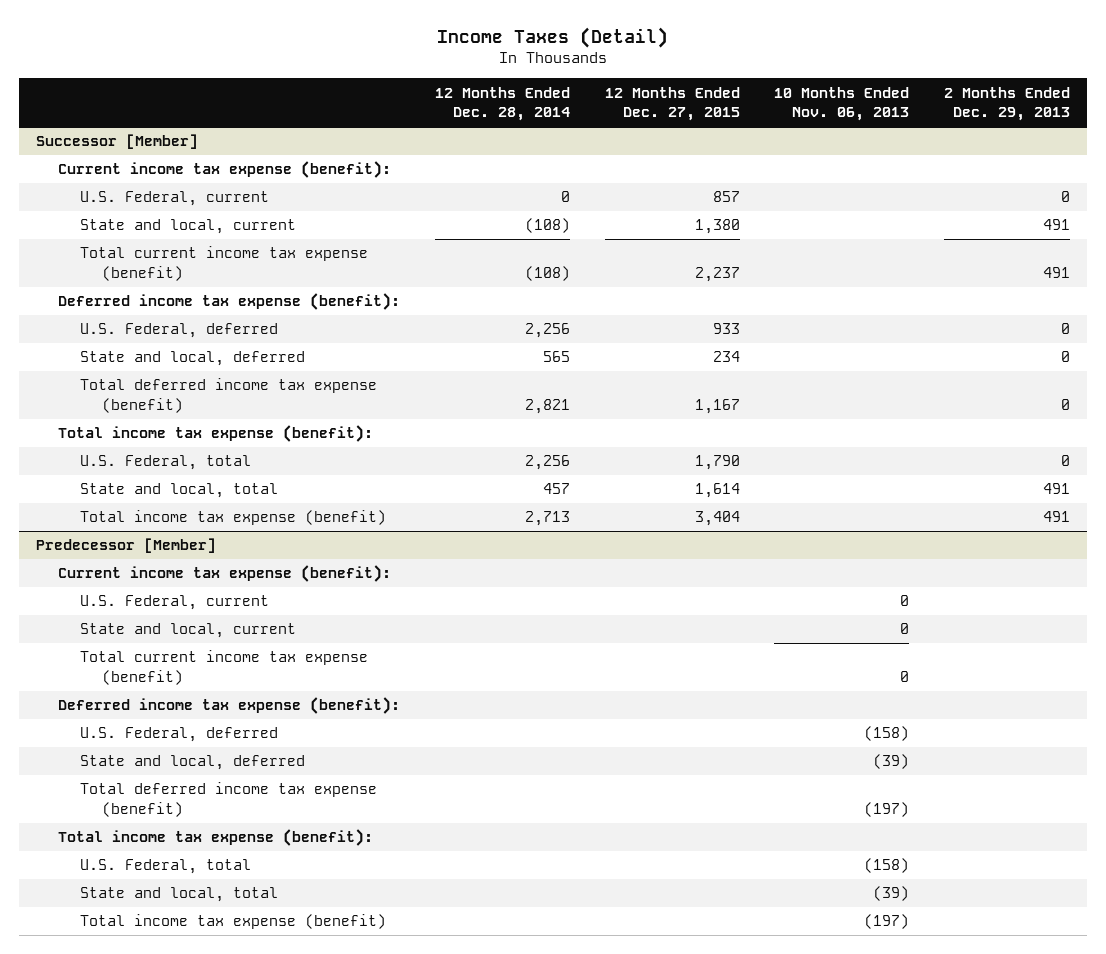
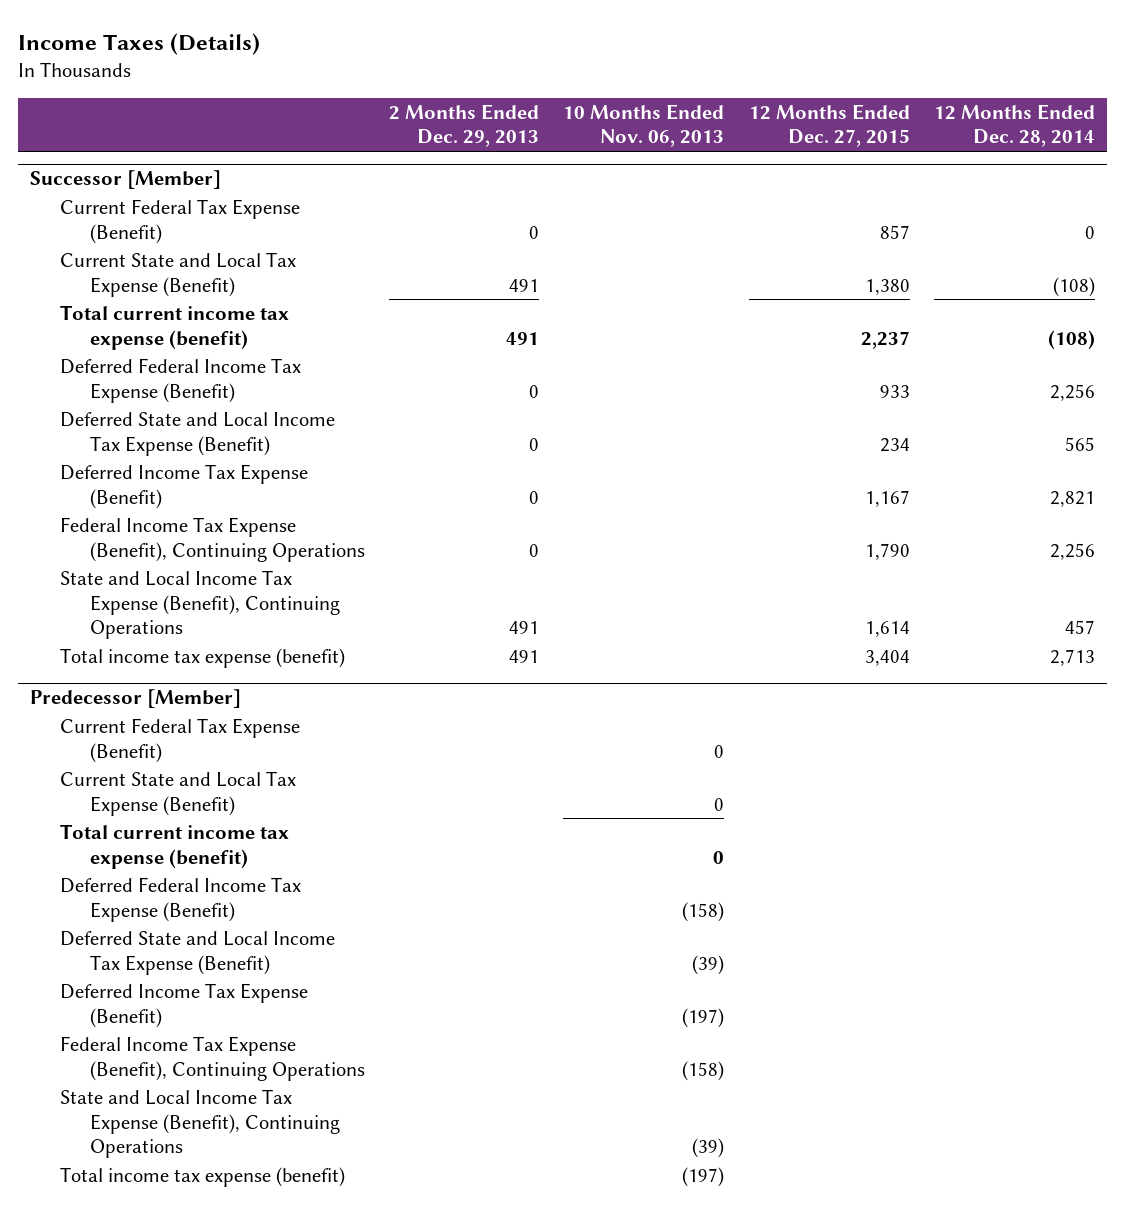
- Income Taxes (Detail)
+ Income Taxes (Details)
- | 12 Months Ended Dec. 28, 2014 | 12 Months Ended Dec. 27, 2015 | 10 Months Ended Nov. 06, 2013 | 2 Months Ended Dec. 29, 2013
+ | 2 Months Ended Dec. 29, 2013 | 10 Months Ended Nov. 06, 2013 | 12 Months Ended Dec. 27, 2015 | 12 Months Ended Dec. 28, 2014
@ Successor [Member]
- Current income tax expense (benefit):
- U.S. Federal, current | 0 | 857 | | 0
- State and local, current | (108) | 1,380 | | 491
+ Current Federal Tax Expense (Benefit) | 0 | | 857 | 0
+ Current State and Local Tax Expense (Benefit) | 491 | | 1,380 | (108)
- Deferred income tax expense (benefit):
- U.S. Federal, deferred | 2,256 | 933 | | 0
- State and local, deferred | 565 | 234 | | 0
- Total deferred income tax expense (benefit) | 2,821 | 1,167 | | 0
- Total income tax expense (benefit):
- U.S. Federal, total | 2,256 | 1,790 | | 0
- State and local, total | 457 | 1,614 | | 491
+ Deferred Federal Income Tax Expense (Benefit) | 0 | | 933 | 2,256
+ Deferred State and Local Income Tax Expense (Benefit) | 0 | | 234 | 565
+ Deferred Income Tax Expense (Benefit) | 0 | | 1,167 | 2,821
+ Federal Income Tax Expense (Benefit), Continuing Operations | 0 | | 1,790 | 2,256
+ State and Local Income Tax Expense (Benefit), Continuing Operations | 491 | | 1,614 | 457
@ Predecessor [Member]
- Current income tax expense (benefit):
- U.S. Federal, current | | | 0 |
- State and local, current | | | 0 |
+ Current Federal Tax Expense (Benefit) | | 0 | |
+ Current State and Local Tax Expense (Benefit) | | 0 | |
- Deferred income tax expense (benefit):
- U.S. Federal, deferred | | | (158) |
- State and local, deferred | | | (39) |
- Total deferred income tax expense (benefit) | | | (197) |
- Total income tax expense (benefit):
- U.S. Federal, total | | | (158) |
- State and local, total | | | (39) |
+ Deferred Federal Income Tax Expense (Benefit) | | (158) | |
+ Deferred State and Local Income Tax Expense (Benefit) | | (39) | |
+ Deferred Income Tax Expense (Benefit) | | (197) | |
+ Federal Income Tax Expense (Benefit), Continuing Operations | | (158) | |
+ State and Local Income Tax Expense (Benefit), Continuing Operations | | (39) | |

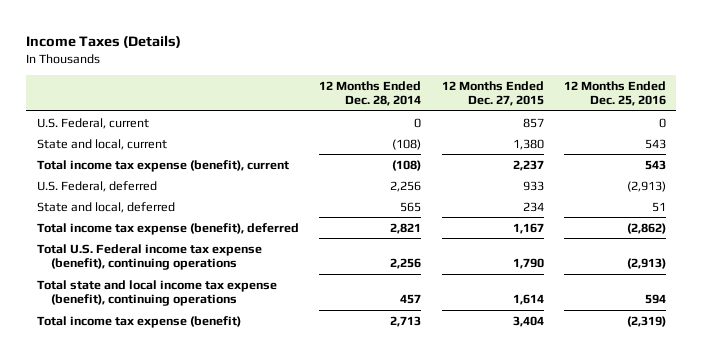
- | 2 Months Ended Dec. 29, 2013 | 10 Months Ended Nov. 06, 2013 | 12 Months Ended Dec. 27, 2015 | 12 Months Ended Dec. 28, 2014
+ | 12 Months Ended Dec. 28, 2014 | 12 Months Ended Dec. 27, 2015 | 12 Months Ended Dec. 25, 2016
- Successor [Member]
- Current Federal Tax Expense (Benefit) | 0 | | 857 | 0
- Current State and Local Tax Expense (Benefit) | 491 | | 1,380 | (108)
- Total current income tax expense (benefit) | 491 | | 2,237 | (108)
- Deferred Federal Income Tax Expense (Benefit) | 0 | | 933 | 2,256
- Deferred State and Local Income Tax Expense (Benefit) | 0 | | 234 | 565
- Deferred Income Tax Expense (Benefit) | 0 | | 1,167 | 2,821
- Federal Income Tax Expense (Benefit), Continuing Operations | 0 | | 1,790 | 2,256
- State and Local Income Tax Expense (Benefit), Continuing Operations | 491 | | 1,614 | 457
+ U.S. Federal, current | 0 | 857 | 0
+ State and local, current | (108) | 1,380 | 543
+ Total income tax expense (benefit), current | (108) | 2,237 | 543
+ U.S. Federal, deferred | 2,256 | 933 | (2,913)
+ State and local, deferred | 565 | 234 | 51
+ Total income tax expense (benefit), deferred | 2,821 | 1,167 | (2,862)
+ Total U.S. Federal income tax expense (benefit), continuing operations | 2,256 | 1,790 | (2,913)
+ Total state and local income tax expense (benefit), continuing operations | 457 | 1,614 | 594
- Predecessor [Member]
- Current Federal Tax Expense (Benefit) | | 0 | |
- Current State and Local Tax Expense (Benefit) | | 0 | |
- Total current income tax expense (benefit) | | 0 | |
- Deferred Federal Income Tax Expense (Benefit) | | (158) | |
- Deferred State and Local Income Tax Expense (Benefit) | | (39) | |
- Deferred Income Tax Expense (Benefit) | | (197) | |
- Federal Income Tax Expense (Benefit), Continuing Operations | | (158) | |
- State and Local Income Tax Expense (Benefit), Continuing Operations | | (39) | |
- Total income tax expense (benefit) | | (197) | |

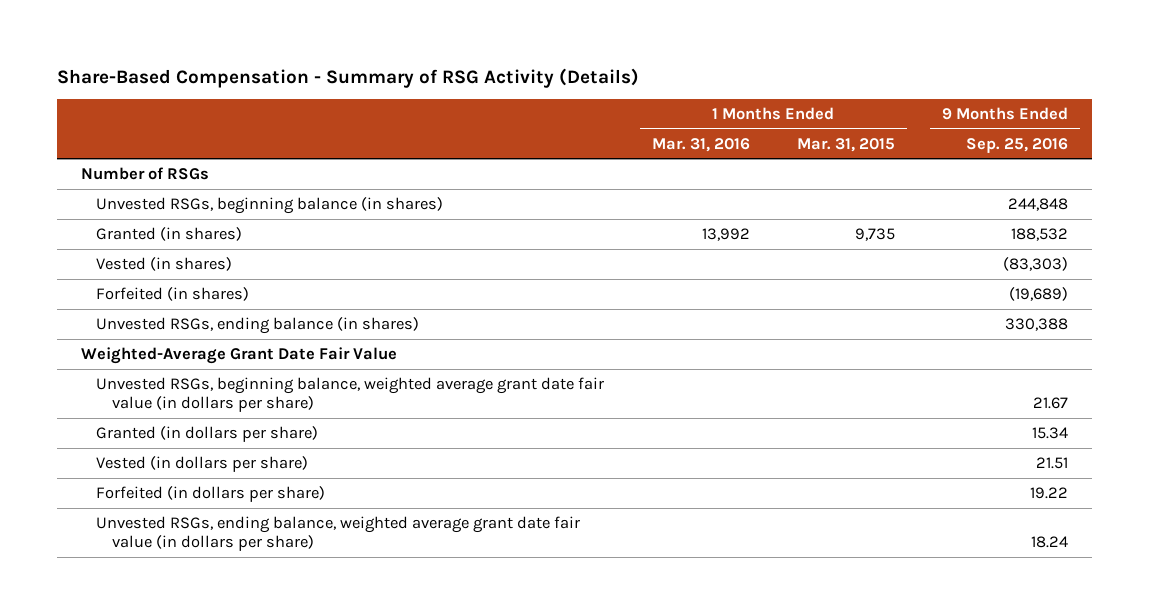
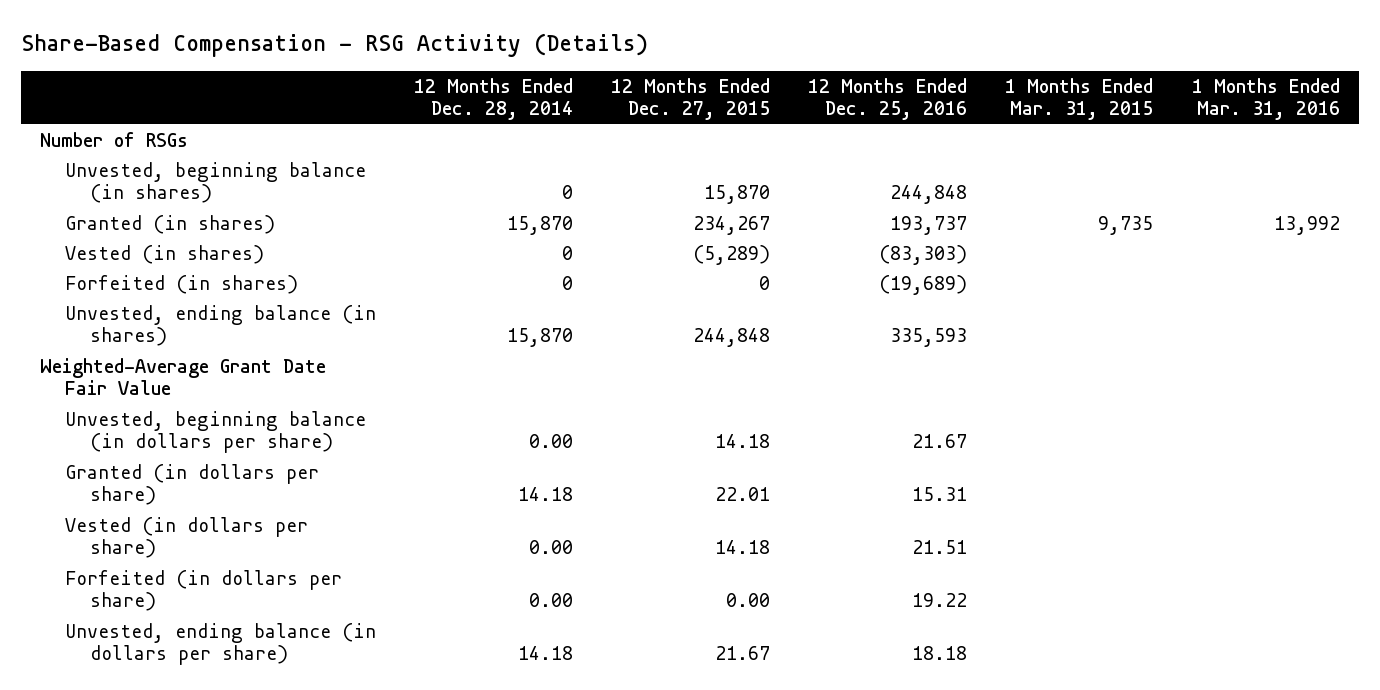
- Share-Based Compensation - Summary of RSG Activity (Details)
+ Share-Based Compensation - RSG Activity (Details)
- | 1 Months Ended Mar. 31, 2016 | 1 Months Ended Mar. 31, 2015 | 9 Months Ended Sep. 25, 2016
+ | 12 Months Ended Dec. 28, 2014 | 12 Months Ended Dec. 27, 2015 | 12 Months Ended Dec. 25, 2016 | 1 Months Ended Mar. 31, 2015 | 1 Months Ended Mar. 31, 2016
- Unvested RSGs, beginning balance (in shares) | | | 244,848
+ Unvested, beginning balance (in shares) | 0 | 15,870 | 244,848 | |
- Unvested RSGs, ending balance (in shares) | | | 330,388
+ Unvested, ending balance (in shares) | 15,870 | 244,848 | 335,593 | |
- Unvested RSGs, beginning balance, weighted average grant date fair value (in dollars per share) | | | 21.67
+ Unvested, beginning balance (in dollars per share) | 0.00 | 14.18 | 21.67 | |
- Unvested RSGs, ending balance, weighted average grant date fair value (in dollars per share) | | | 18.24
+ Unvested, ending balance (in dollars per share) | 14.18 | 21.67 | 18.18 | |

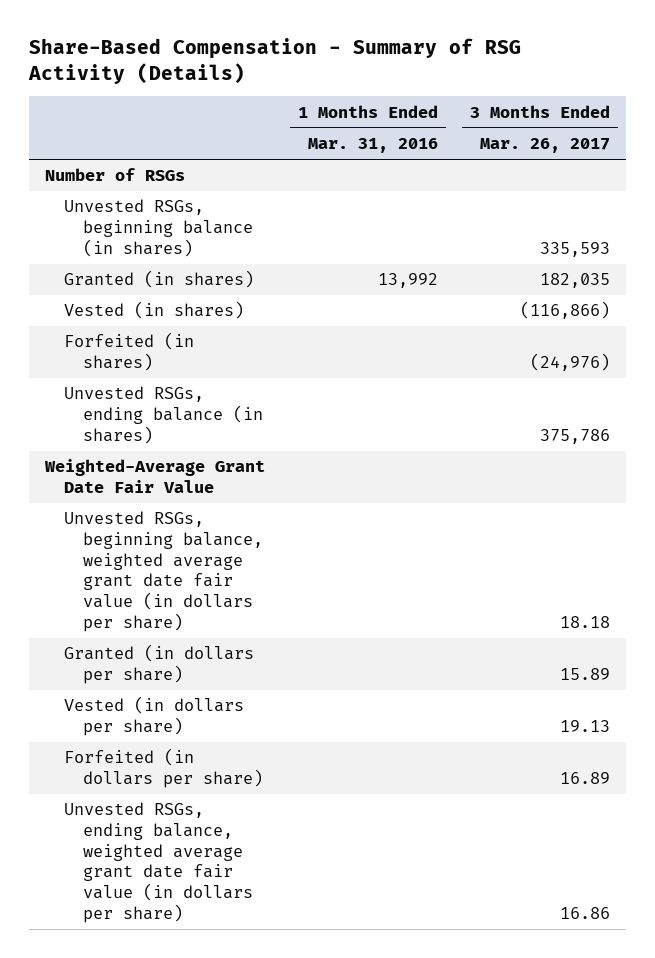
- Share-Based Compensation - RSG Activity (Details)
+ Share-Based Compensation - Summary of RSG Activity (Details)
- | 12 Months Ended Dec. 28, 2014 | 12 Months Ended Dec. 27, 2015 | 12 Months Ended Dec. 25, 2016 | 1 Months Ended Mar. 31, 2015 | 1 Months Ended Mar. 31, 2016
+ | 1 Months Ended Mar. 31, 2016 | 3 Months Ended Mar. 26, 2017
- Unvested, beginning balance (in shares) | 0 | 15,870 | 244,848 | |
+ Unvested RSGs, beginning balance (in shares) | | 335,593
- Unvested, ending balance (in shares) | 15,870 | 244,848 | 335,593 | |
+ Unvested RSGs, ending balance (in shares) | | 375,786
- Unvested, beginning balance (in dollars per share) | 0.00 | 14.18 | 21.67 | |
+ Unvested RSGs, beginning balance, weighted average grant date fair value (in dollars per share) | | 18.18
- Unvested, ending balance (in dollars per share) | 14.18 | 21.67 | 18.18 | |
+ Unvested RSGs, ending balance, weighted average grant date fair value (in dollars per share) | | 16.86

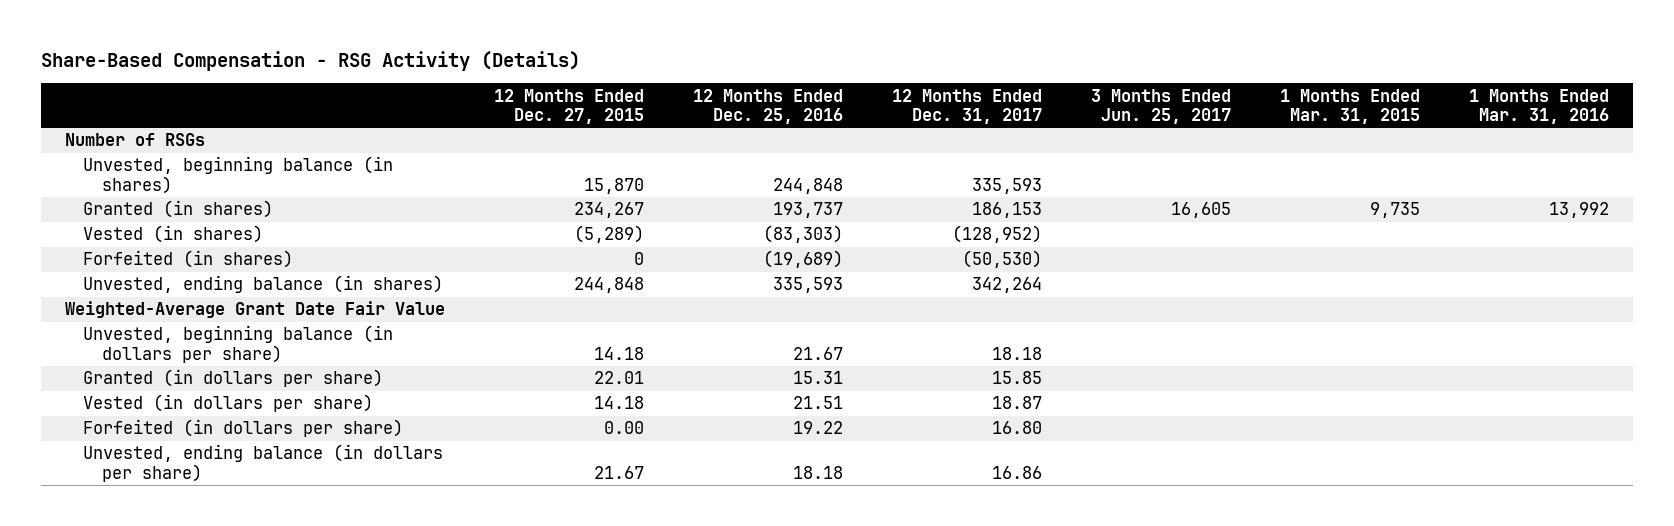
- Share-Based Compensation - Summary of RSG Activity (Details)
+ Share-Based Compensation - RSG Activity (Details)
- | 1 Months Ended Mar. 31, 2016 | 3 Months Ended Mar. 26, 2017
+ | 12 Months Ended Dec. 27, 2015 | 12 Months Ended Dec. 25, 2016 | 12 Months Ended Dec. 31, 2017 | 3 Months Ended Jun. 25, 2017 | 1 Months Ended Mar. 31, 2015 | 1 Months Ended Mar. 31, 2016
- Unvested RSGs, beginning balance (in shares) | | 335,593
+ Unvested, beginning balance (in shares) | 15,870 | 244,848 | 335,593 | | |
- Unvested RSGs, ending balance (in shares) | | 375,786
+ Unvested, ending balance (in shares) | 244,848 | 335,593 | 342,264 | | |
- Unvested RSGs, beginning balance, weighted average grant date fair value (in dollars per share) | | 18.18
+ Unvested, beginning balance (in dollars per share) | 14.18 | 21.67 | 18.18 | | |
- Unvested RSGs, ending balance, weighted average grant date fair value (in dollars per share) | | 16.86
+ Unvested, ending balance (in dollars per share) | 21.67 | 18.18 | 16.86 | | |

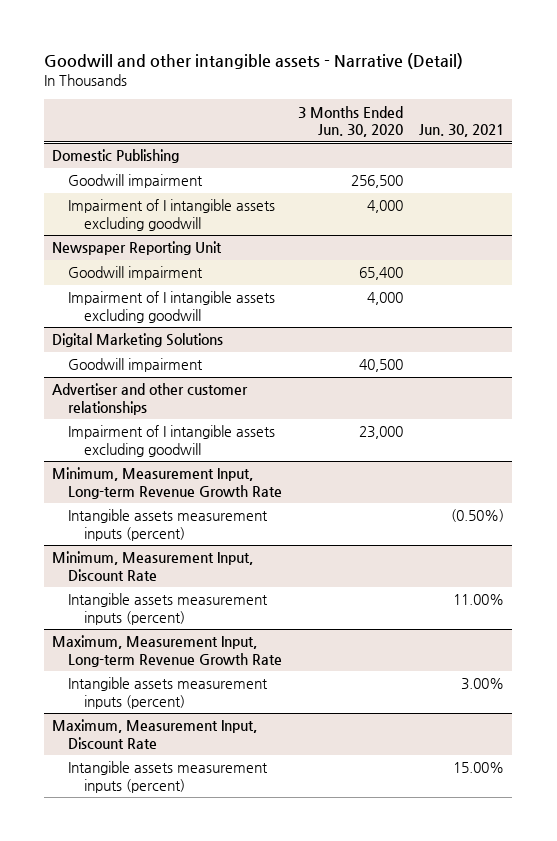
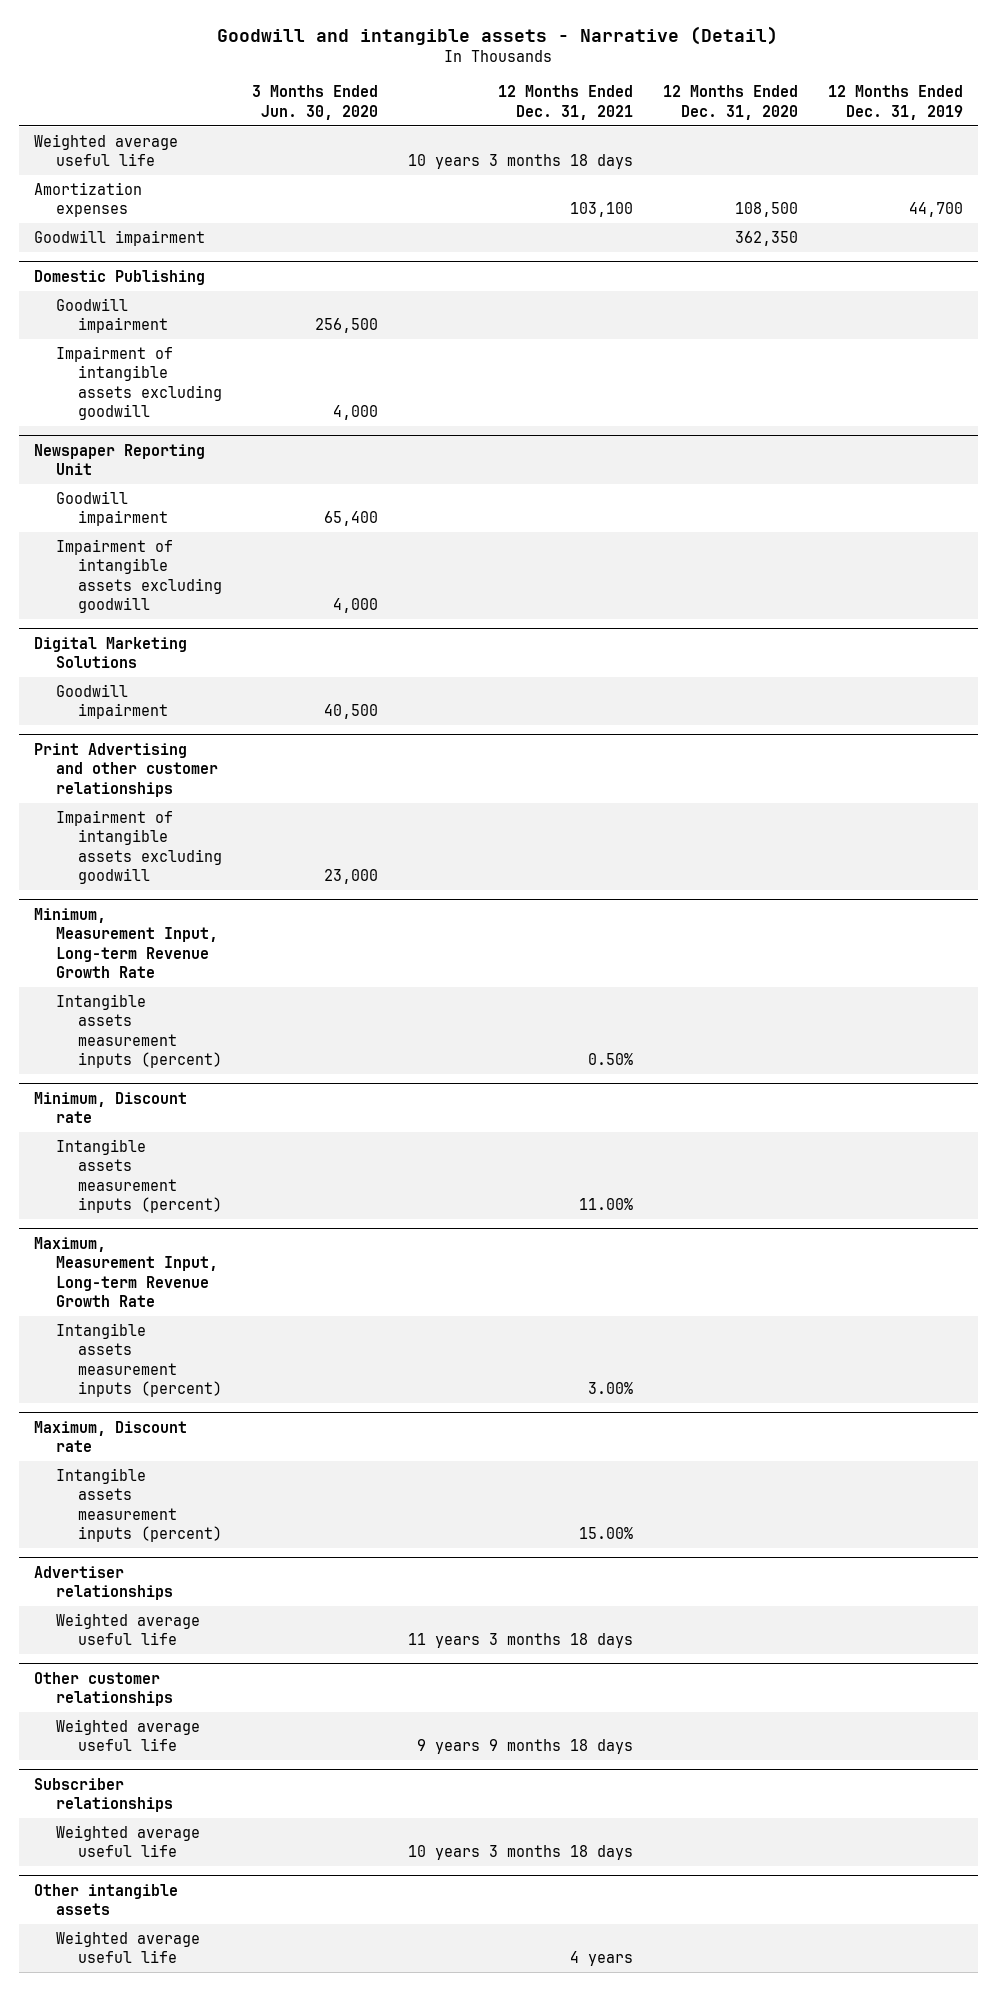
- Goodwill and other intangible assets - Narrative (Detail)
+ Goodwill and intangible assets - Narrative (Detail)
- | 3 Months Ended Jun. 30, 2020 | Jun. 30, 2021
+ | 3 Months Ended Jun. 30, 2020 | 12 Months Ended Dec. 31, 2021 | 12 Months Ended Dec. 31, 2020 | 12 Months Ended Dec. 31, 2019
+ Weighted average useful life | | 10 years 3 months 18 days | |
+ Amortization expenses | | 103,100 | 108,500 | 44,700
+ Goodwill impairment | | | 362,350 |
@ Domestic Publishing
- Impairment of I intangible assets excluding goodwill | 4,000 |
+ Impairment of intangible assets excluding goodwill | 4,000 | | |
@ Newspaper Reporting Unit
- Impairment of I intangible assets excluding goodwill | 4,000 |
+ Impairment of intangible assets excluding goodwill | 4,000 | | |
- Advertiser and other customer relationships
- Impairment of I intangible assets excluding goodwill | 23,000 |
+ Print Advertising and other customer relationships
+ Impairment of intangible assets excluding goodwill | 23,000 | | |
- Minimum, Measurement Input, Discount Rate
+ Minimum, Discount rate
- Maximum, Measurement Input, Discount Rate
+ Maximum, Discount rate
+ Advertiser relationships
+ Weighted average useful life | | 11 years 3 months 18 days | |
+ Other customer relationships
+ Weighted average useful life | | 9 years 9 months 18 days | |
+ Subscriber relationships
+ Weighted average useful life | | 10 years 3 months 18 days | |
+ Other intangible assets
+ Weighted average useful life | | 4 years | |

